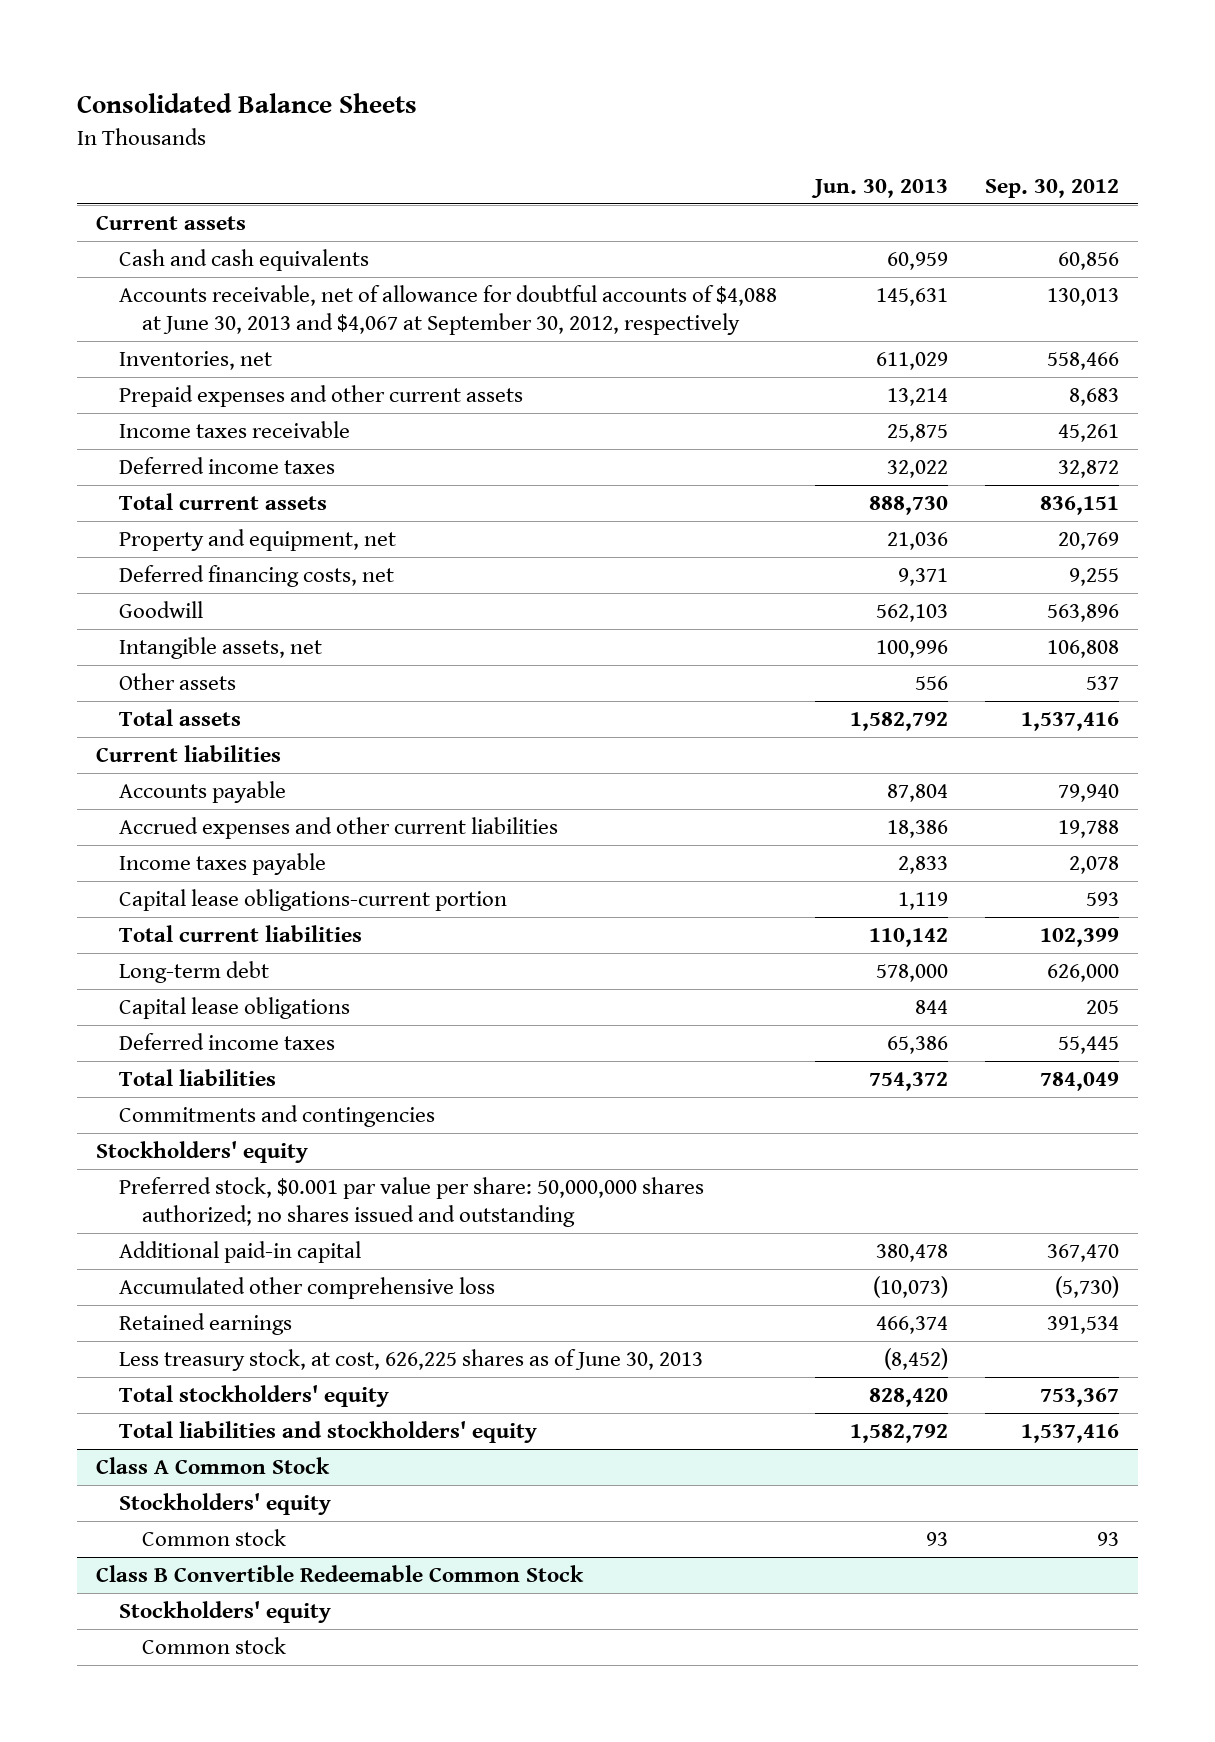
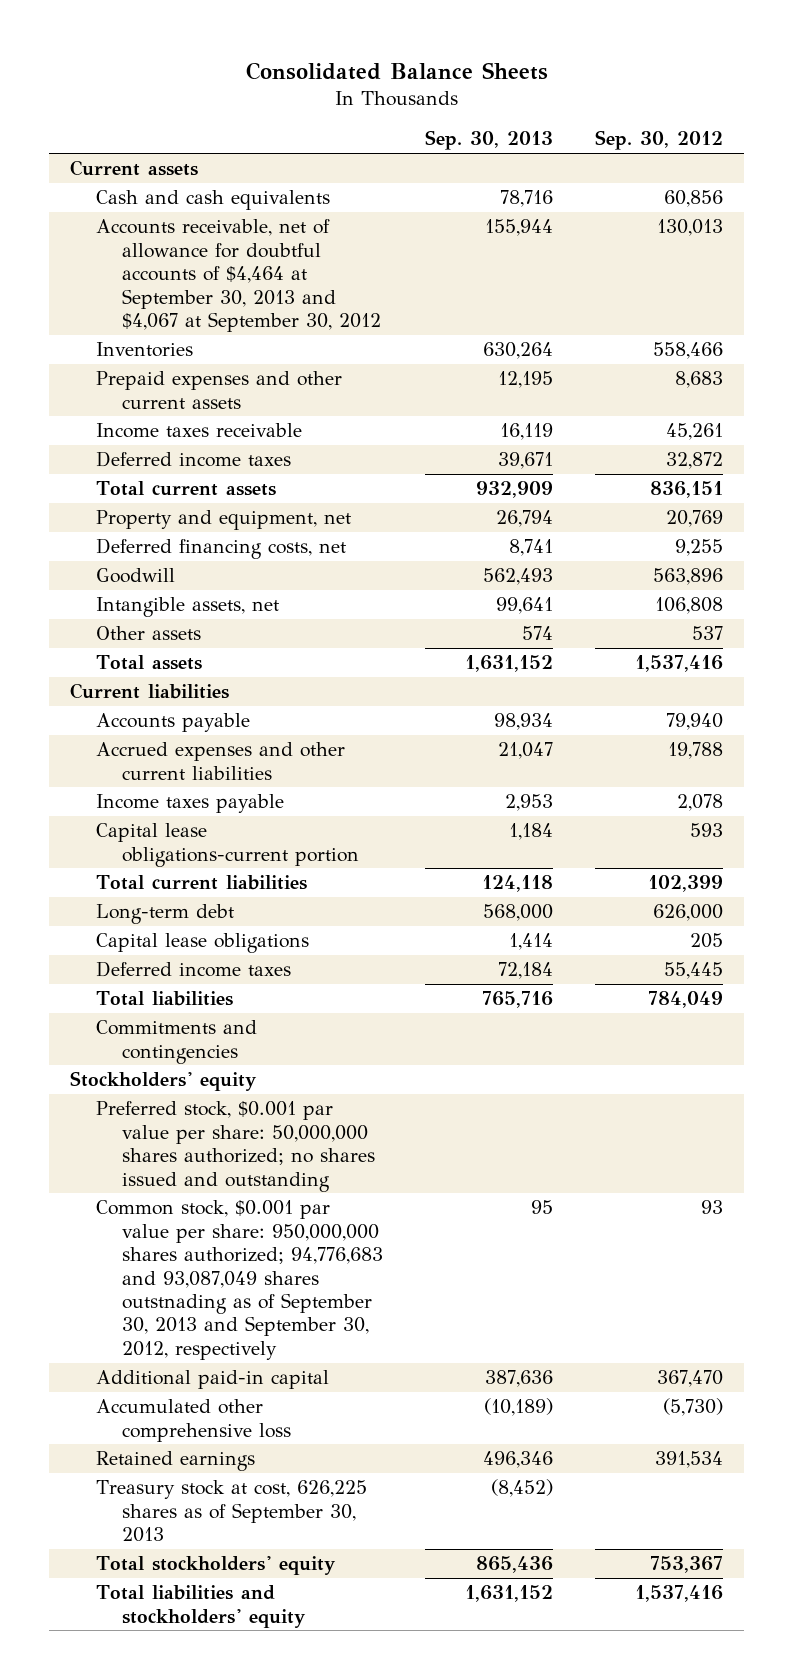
- | Jun. 30, 2013 | Sep. 30, 2012
+ | Sep. 30, 2013 | Sep. 30, 2012
- Accounts receivable, net of allowance for doubtful accounts of $4,088 at June 30, 2013 and $4,067 at September 30, 2012, respectively | 145,631 | 130,013
- Inventories, net | 611,029 | 558,466
+ Accounts receivable, net of allowance for doubtful accounts of $4,464 at September 30, 2013 and $4,067 at September 30, 2012 | 155,944 | 130,013
+ Inventories | 630,264 | 558,466
+ Common stock, $0.001 par value per share: 950,000,000 shares authorized; 94,776,683 and 93,087,049 shares outstnading as of September 30, 2013 and September 30, 2012, respectively | 95 | 93
- Less treasury stock, at cost, 626,225 shares as of June 30, 2013 | (8,452) |
+ Treasury stock at cost, 626,225 shares as of September 30, 2013 | (8,452) |
- Class A Common Stock
- Stockholders' equity
- Common stock | 93 | 93
- Class B Convertible Redeemable Common Stock
- Stockholders' equity
- Common stock

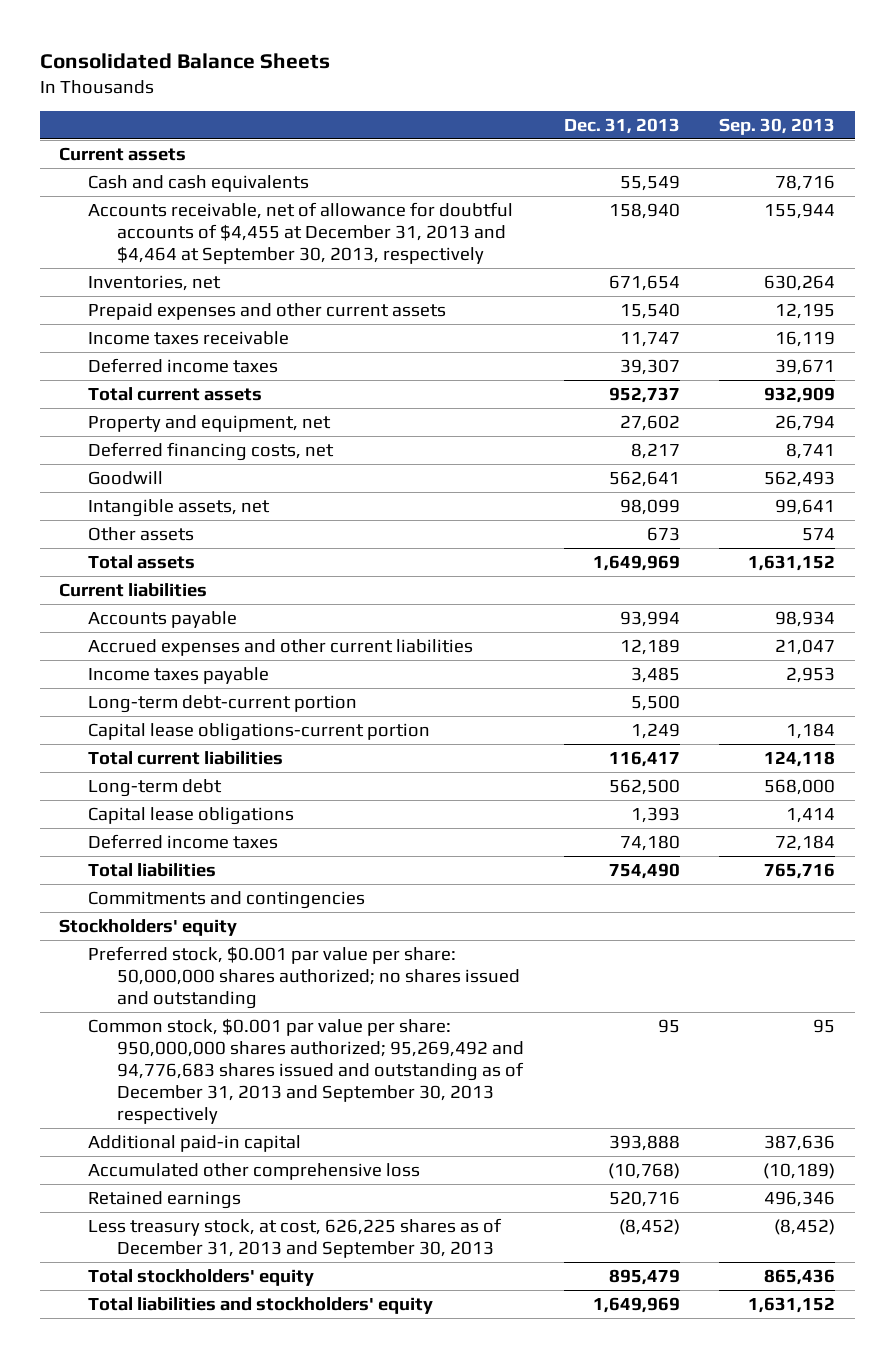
- | Sep. 30, 2013 | Sep. 30, 2012
+ | Dec. 31, 2013 | Sep. 30, 2013
- Accounts receivable, net of allowance for doubtful accounts of $4,464 at September 30, 2013 and $4,067 at September 30, 2012 | 155,944 | 130,013
- Inventories | 630,264 | 558,466
+ Accounts receivable, net of allowance for doubtful accounts of $4,455 at December 31, 2013 and $4,464 at September 30, 2013, respectively | 158,940 | 155,944
+ Inventories, net | 671,654 | 630,264
+ Long-term debt-current portion | 5,500 |
- Common stock, $0.001 par value per share: 950,000,000 shares authorized; 94,776,683 and 93,087,049 shares outstnading as of September 30, 2013 and September 30, 2012, respectively | 95 | 93
+ Common stock, $0.001 par value per share: 950,000,000 shares authorized; 95,269,492 and 94,776,683 shares issued and outstanding as of December 31, 2013 and September 30, 2013 respectively | 95 | 95
- Treasury stock at cost, 626,225 shares as of September 30, 2013 | (8,452) |
+ Less treasury stock, at cost, 626,225 shares as of December 31, 2013 and September 30, 2013 | (8,452) | (8,452)

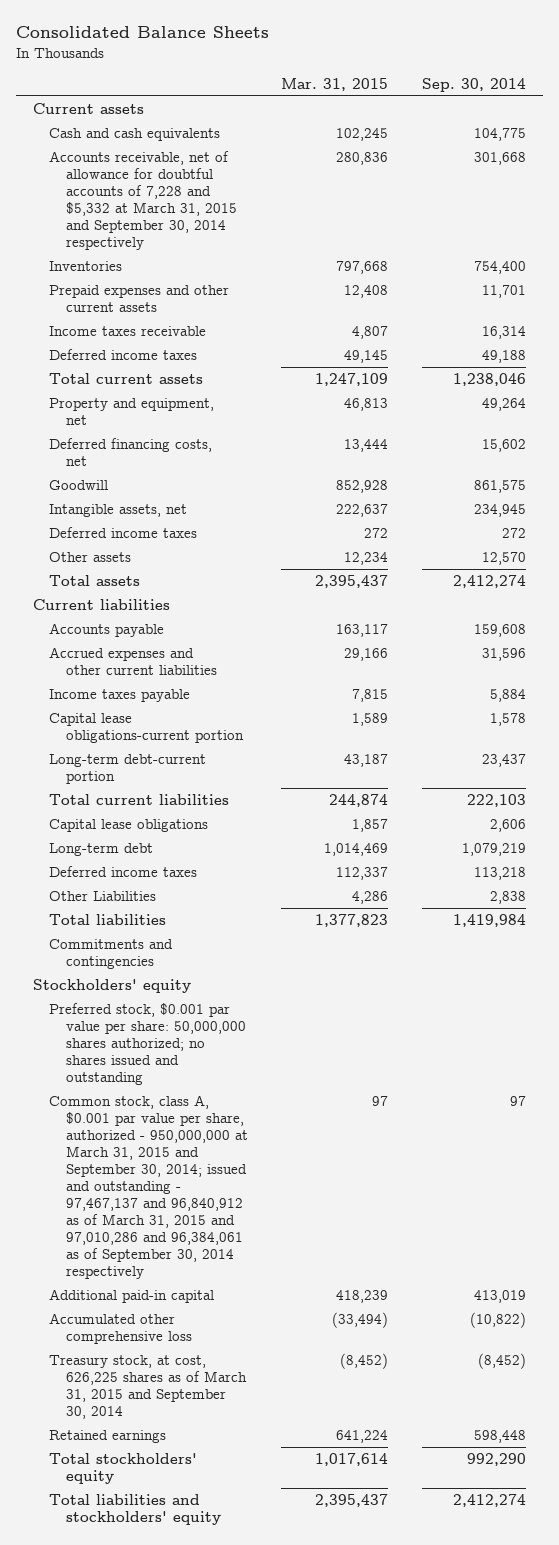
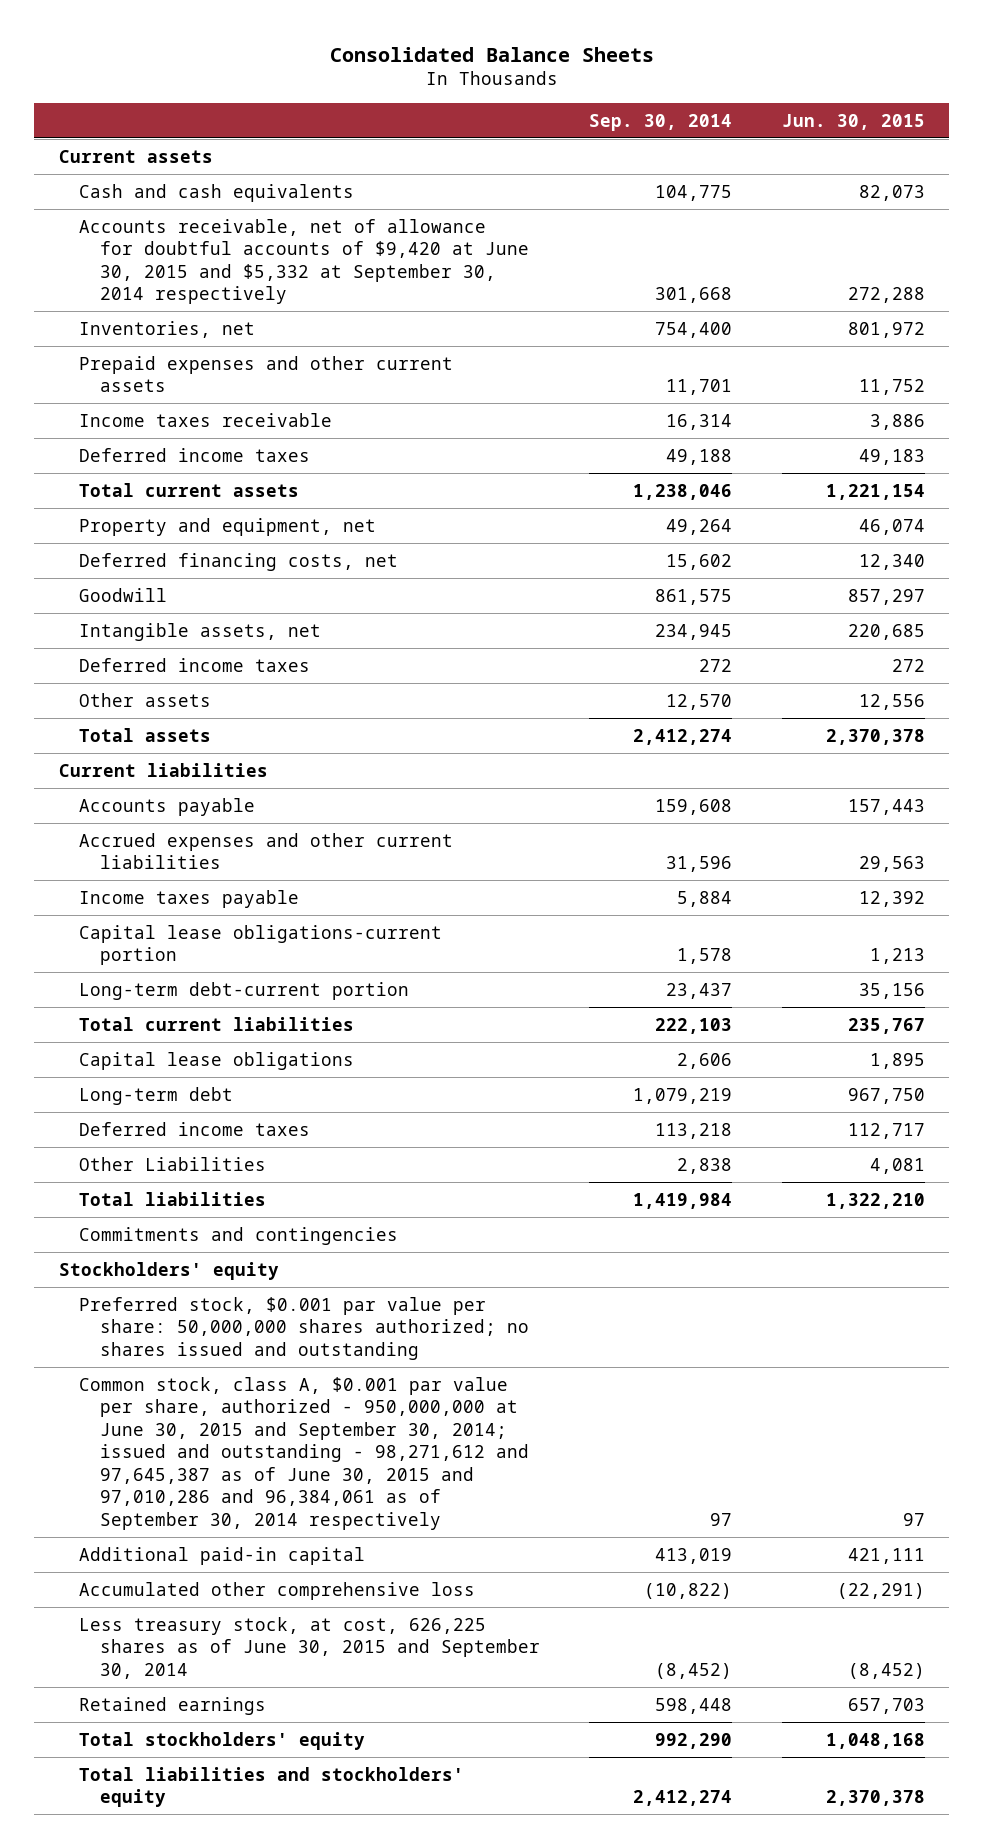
- | Mar. 31, 2015 | Sep. 30, 2014
+ | Sep. 30, 2014 | Jun. 30, 2015
- Accounts receivable, net of allowance for doubtful accounts of 7,228 and $5,332 at March 31, 2015 and September 30, 2014 respectively | 280,836 | 301,668
- Inventories | 797,668 | 754,400
+ Accounts receivable, net of allowance for doubtful accounts of $9,420 at June 30, 2015 and $5,332 at September 30, 2014 respectively | 301,668 | 272,288
+ Inventories, net | 754,400 | 801,972
- Common stock, class A, $0.001 par value per share, authorized - 950,000,000 at March 31, 2015 and September 30, 2014; issued and outstanding - 97,467,137 and 96,840,912 as of March 31, 2015 and 97,010,286 and 96,384,061 as of September 30, 2014 respectively | 97 | 97
+ Common stock, class A, $0.001 par value per share, authorized - 950,000,000 at June 30, 2015 and September 30, 2014; issued and outstanding - 98,271,612 and 97,645,387 as of June 30, 2015 and 97,010,286 and 96,384,061 as of September 30, 2014 respectively | 97 | 97
- Treasury stock, at cost, 626,225 shares as of March 31, 2015 and September 30, 2014 | (8,452) | (8,452)
+ Less treasury stock, at cost, 626,225 shares as of June 30, 2015 and September 30, 2014 | (8,452) | (8,452)

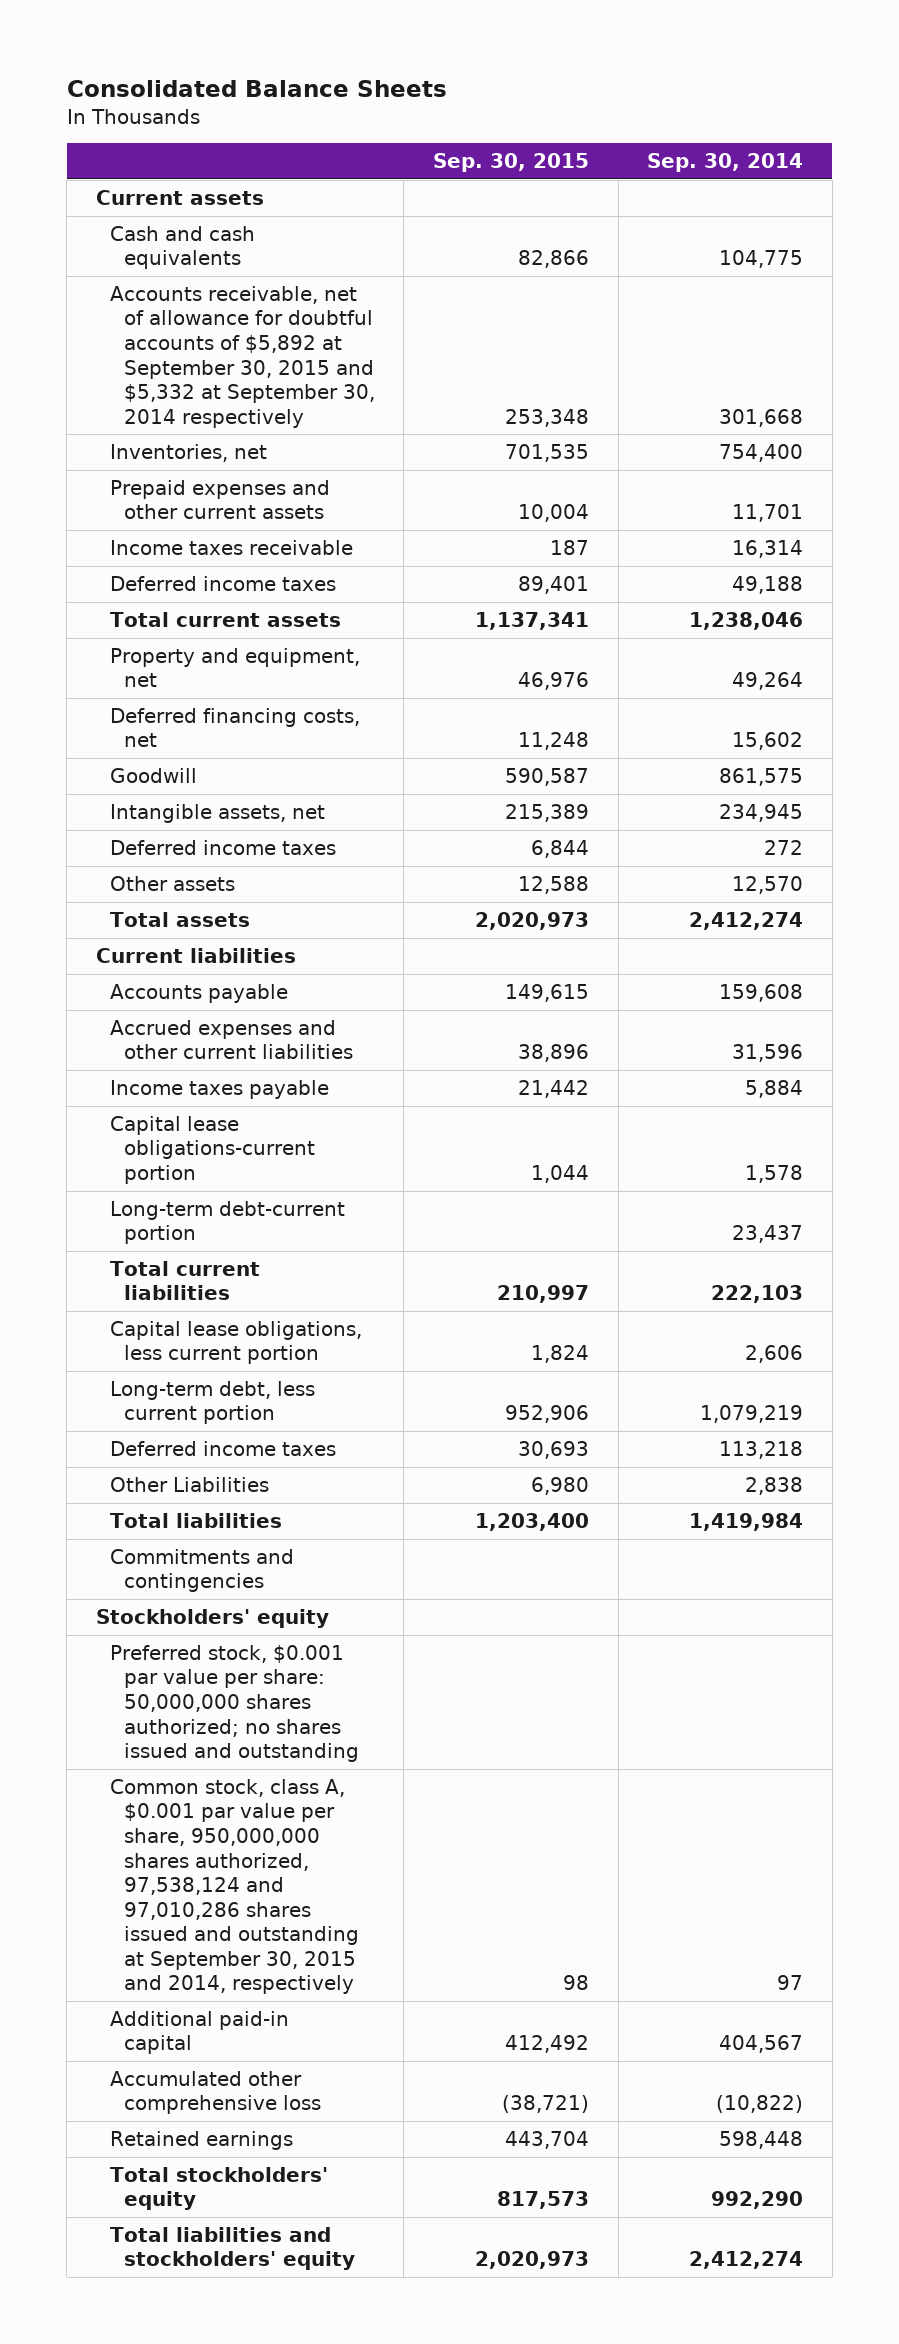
- | Sep. 30, 2014 | Jun. 30, 2015
+ | Sep. 30, 2015 | Sep. 30, 2014
- Accounts receivable, net of allowance for doubtful accounts of $9,420 at June 30, 2015 and $5,332 at September 30, 2014 respectively | 301,668 | 272,288
+ Accounts receivable, net of allowance for doubtful accounts of $5,892 at September 30, 2015 and $5,332 at September 30, 2014 respectively | 253,348 | 301,668
- Capital lease obligations | 2,606 | 1,895
- Long-term debt | 1,079,219 | 967,750
+ Capital lease obligations, less current portion | 1,824 | 2,606
+ Long-term debt, less current portion | 952,906 | 1,079,219
- Common stock, class A, $0.001 par value per share, authorized - 950,000,000 at June 30, 2015 and September 30, 2014; issued and outstanding - 98,271,612 and 97,645,387 as of June 30, 2015 and 97,010,286 and 96,384,061 as of September 30, 2014 respectively | 97 | 97
- Additional paid-in capital | 413,019 | 421,111
+ Common stock, class A, $0.001 par value per share, 950,000,000 shares authorized, 97,538,124 and 97,010,286 shares issued and outstanding at September 30, 2015 and 2014, respectively | 98 | 97
+ Additional paid-in capital | 412,492 | 404,567
- Less treasury stock, at cost, 626,225 shares as of June 30, 2015 and September 30, 2014 | (8,452) | (8,452)

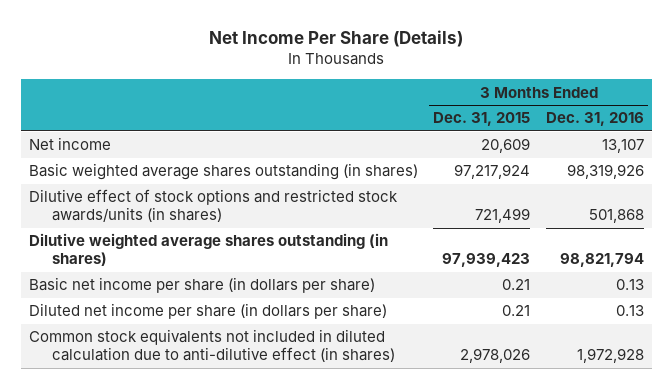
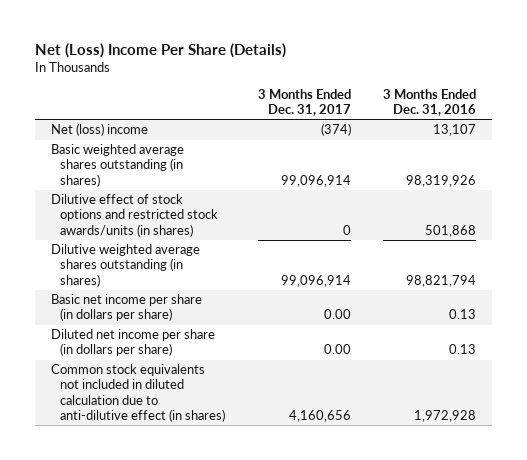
- Net Income Per Share (Details)
+ Net (Loss) Income Per Share (Details)
- | 3 Months Ended Dec. 31, 2015 | 3 Months Ended Dec. 31, 2016
+ | 3 Months Ended Dec. 31, 2017 | 3 Months Ended Dec. 31, 2016
- Net income | 20,609 | 13,107
+ Net (loss) income | (374) | 13,107

